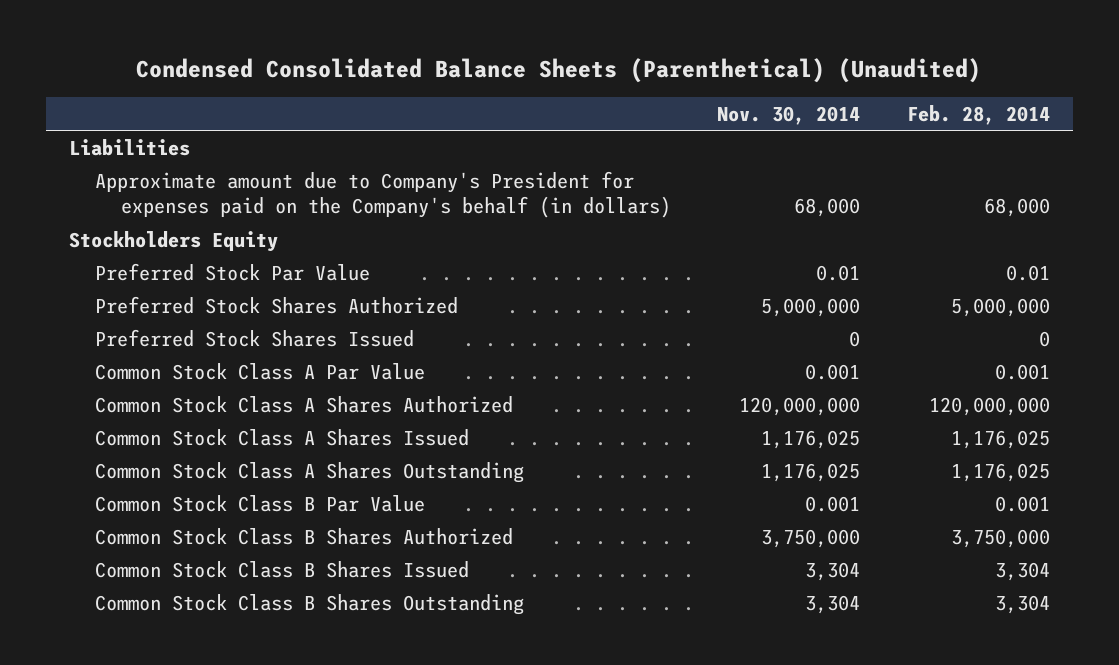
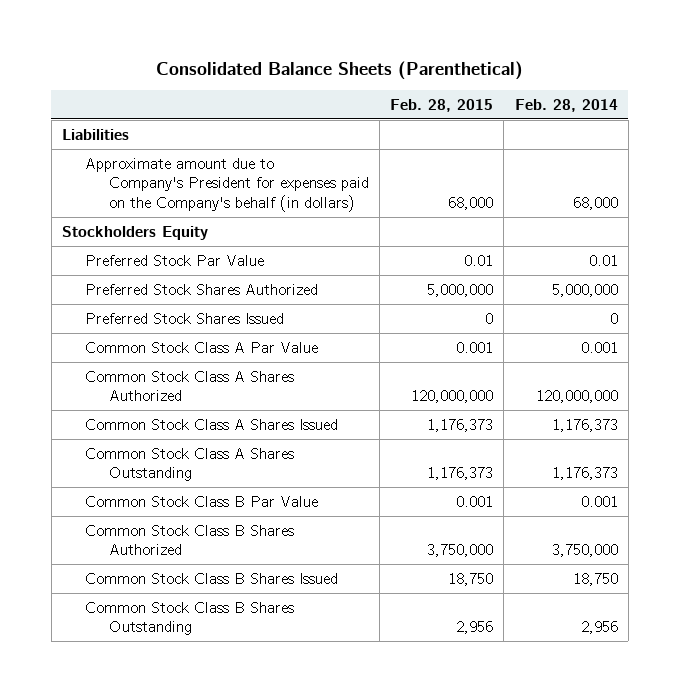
- Condensed Consolidated Balance Sheets (Parenthetical) (Unaudited)
+ Consolidated Balance Sheets (Parenthetical)
- | Nov. 30, 2014 | Feb. 28, 2014
+ | Feb. 28, 2015 | Feb. 28, 2014
- Common Stock Class A Shares Issued | 1,176,025 | 1,176,025
- Common Stock Class A Shares Outstanding | 1,176,025 | 1,176,025
+ Common Stock Class A Shares Issued | 1,176,373 | 1,176,373
+ Common Stock Class A Shares Outstanding | 1,176,373 | 1,176,373
- Common Stock Class B Shares Issued | 3,304 | 3,304
- Common Stock Class B Shares Outstanding | 3,304 | 3,304
+ Common Stock Class B Shares Issued | 18,750 | 18,750
+ Common Stock Class B Shares Outstanding | 2,956 | 2,956

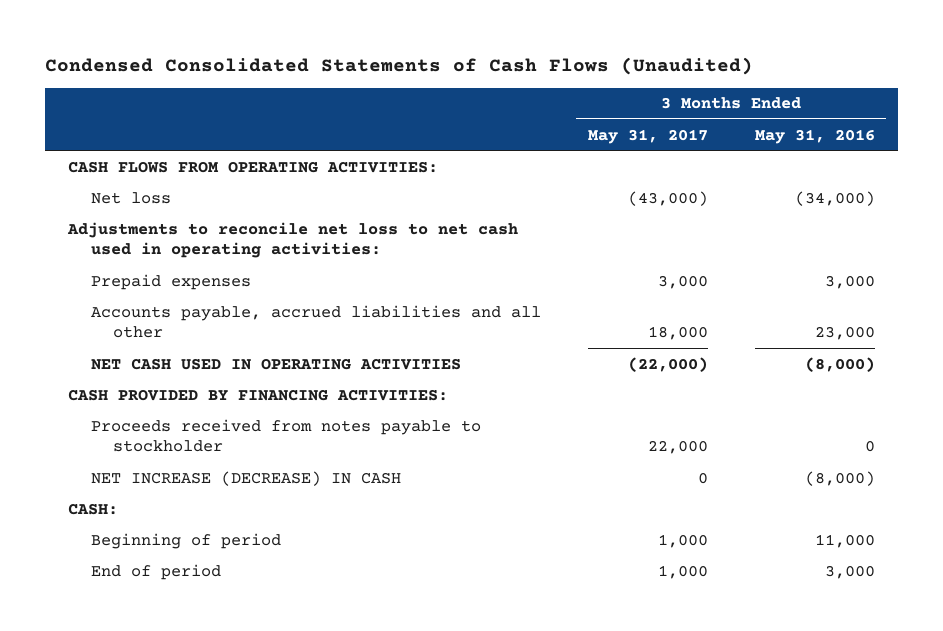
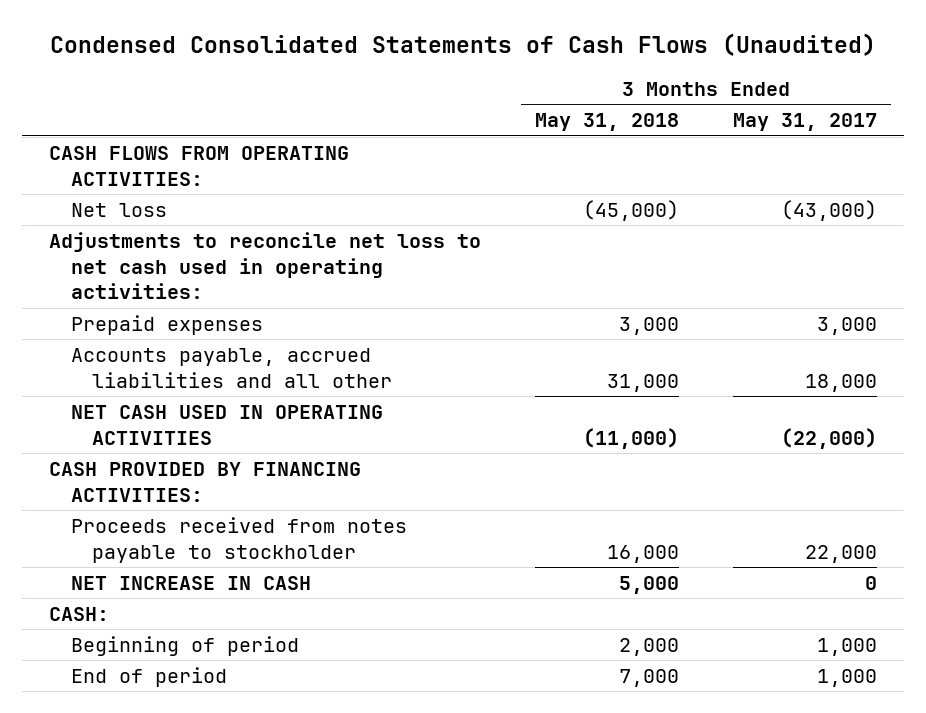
- | 3 Months Ended May 31, 2017 | 3 Months Ended May 31, 2016
+ | 3 Months Ended May 31, 2018 | 3 Months Ended May 31, 2017
- NET INCREASE (DECREASE) IN CASH | 0 | (8,000)
+ NET INCREASE IN CASH | 5,000 | 0

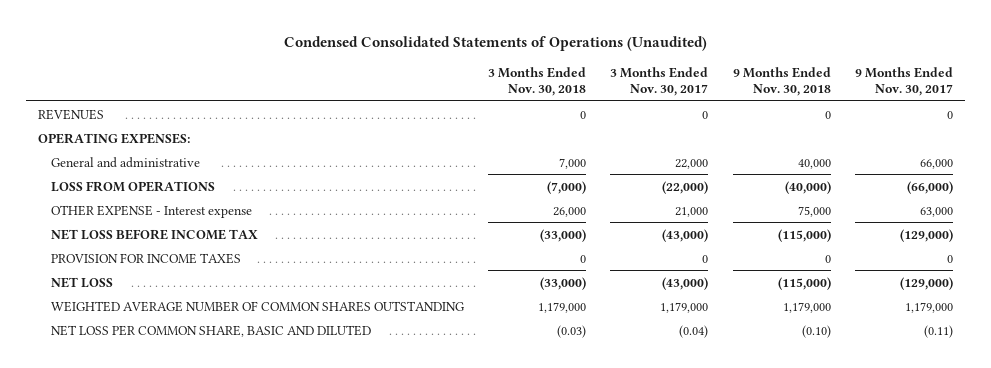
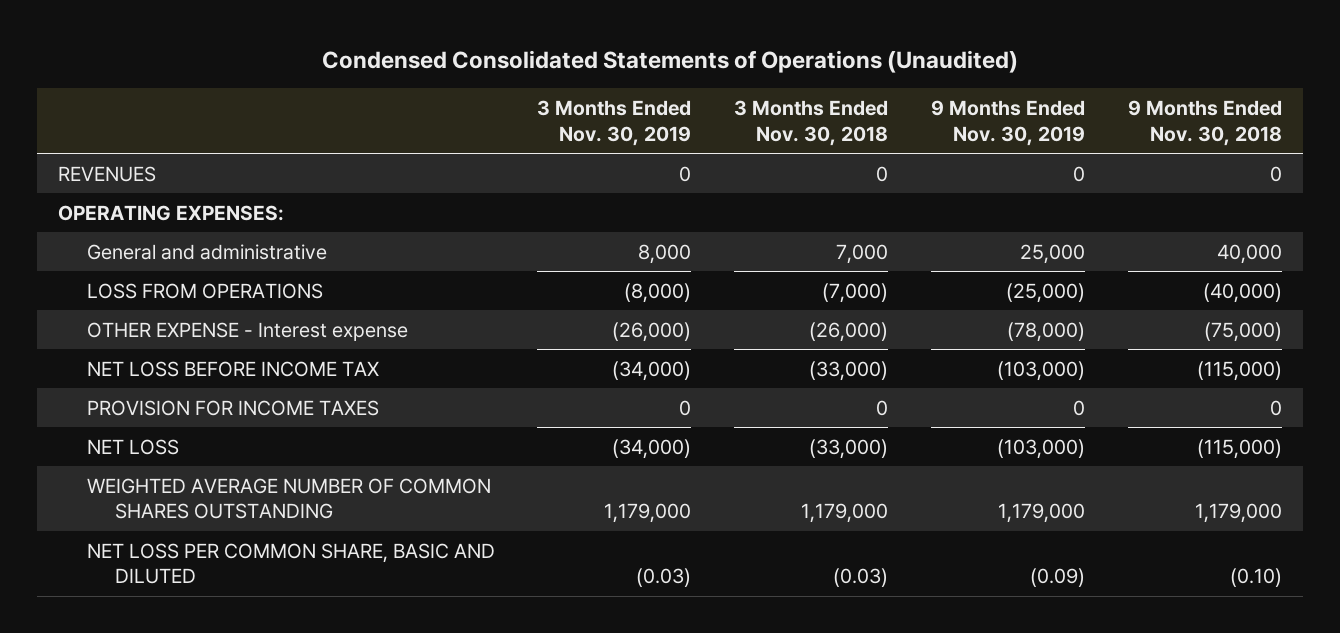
- | 3 Months Ended Nov. 30, 2018 | 3 Months Ended Nov. 30, 2017 | 9 Months Ended Nov. 30, 2018 | 9 Months Ended Nov. 30, 2017
+ | 3 Months Ended Nov. 30, 2019 | 3 Months Ended Nov. 30, 2018 | 9 Months Ended Nov. 30, 2019 | 9 Months Ended Nov. 30, 2018
- OTHER EXPENSE - Interest expense | 26,000 | 21,000 | 75,000 | 63,000
+ OTHER EXPENSE - Interest expense | (26,000) | (26,000) | (78,000) | (75,000)

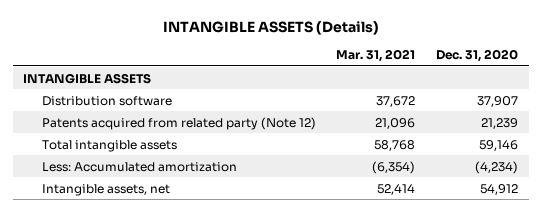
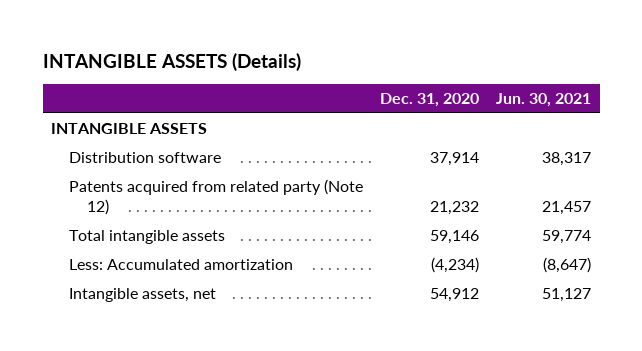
- | Mar. 31, 2021 | Dec. 31, 2020
+ | Dec. 31, 2020 | Jun. 30, 2021
- Distribution software | 37,672 | 37,907
- Patents acquired from related party (Note 12) | 21,096 | 21,239
+ Distribution software | 37,914 | 38,317
+ Patents acquired from related party (Note 12) | 21,232 | 21,457

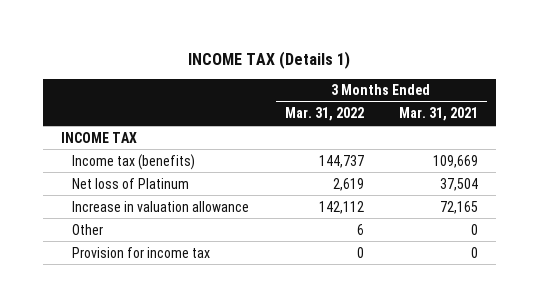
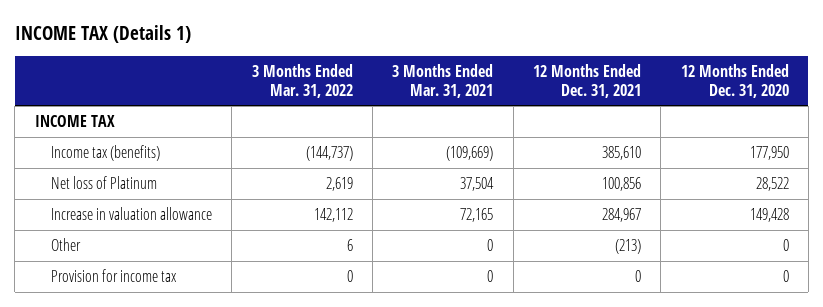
- | 3 Months Ended Mar. 31, 2022 | 3 Months Ended Mar. 31, 2021
+ | 3 Months Ended Mar. 31, 2022 | 3 Months Ended Mar. 31, 2021 | 12 Months Ended Dec. 31, 2021 | 12 Months Ended Dec. 31, 2020
- Income tax (benefits) | 144,737 | 109,669
+ Income tax (benefits) | (144,737) | (109,669) | 385,610 | 177,950

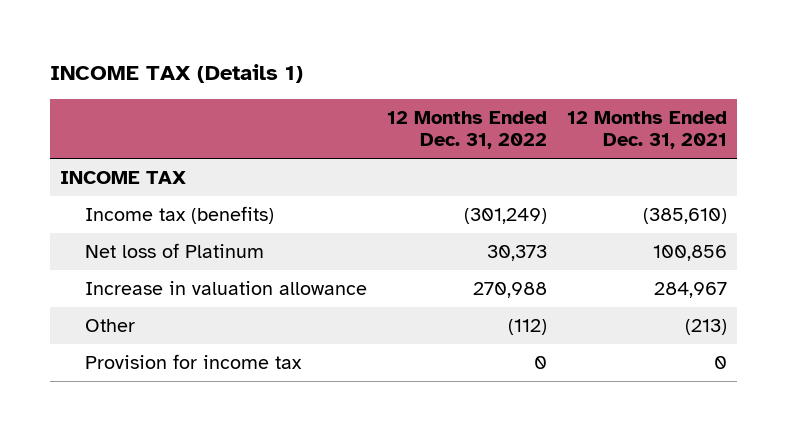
- | 3 Months Ended Mar. 31, 2022 | 3 Months Ended Mar. 31, 2021 | 12 Months Ended Dec. 31, 2021 | 12 Months Ended Dec. 31, 2020
+ | 12 Months Ended Dec. 31, 2022 | 12 Months Ended Dec. 31, 2021
- Income tax (benefits) | (144,737) | (109,669) | 385,610 | 177,950
+ Income tax (benefits) | (301,249) | (385,610)

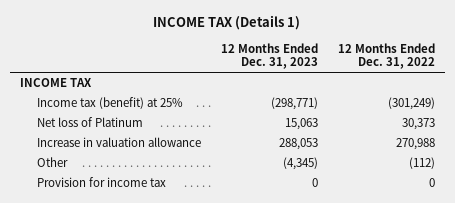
- | 12 Months Ended Dec. 31, 2022 | 12 Months Ended Dec. 31, 2021
+ | 12 Months Ended Dec. 31, 2023 | 12 Months Ended Dec. 31, 2022
- Income tax (benefits) | (301,249) | (385,610)
+ Income tax (benefit) at 25% | (298,771) | (301,249)

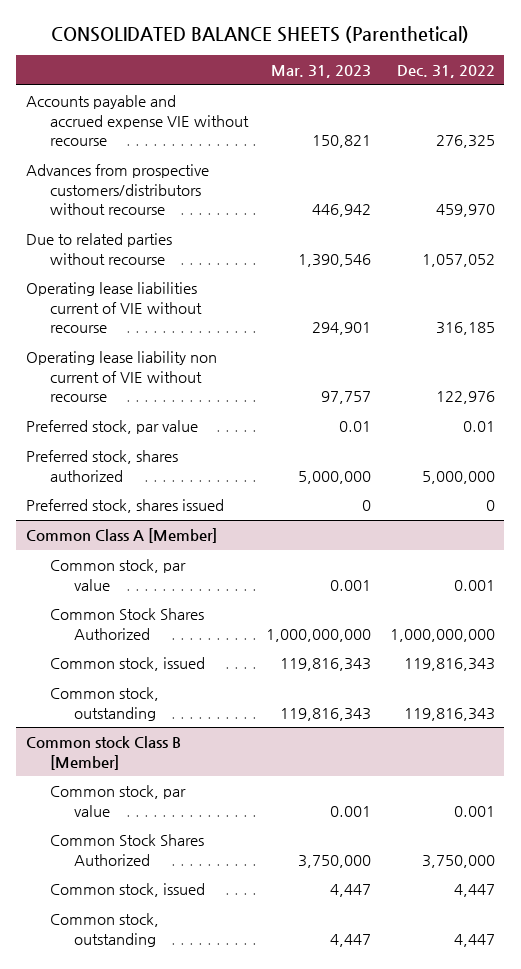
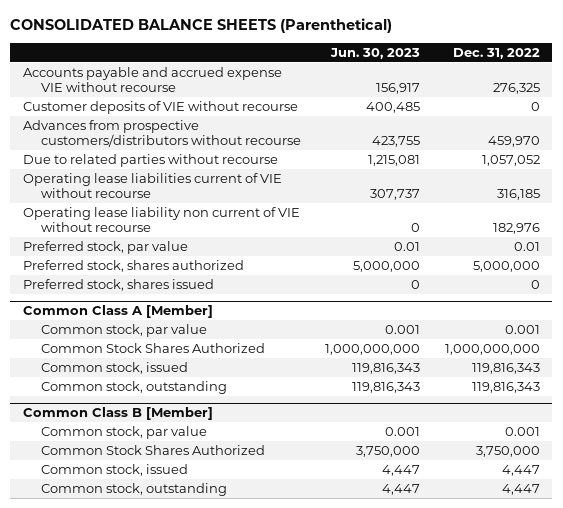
- | Mar. 31, 2023 | Dec. 31, 2022
+ | Jun. 30, 2023 | Dec. 31, 2022
+ Customer deposits of VIE without recourse | 400,485 | 0
- Operating lease liability non current of VIE without recourse | 97,757 | 122,976
+ Operating lease liability non current of VIE without recourse | 0 | 182,976
- Common stock Class B [Member]
+ Common Class B [Member]

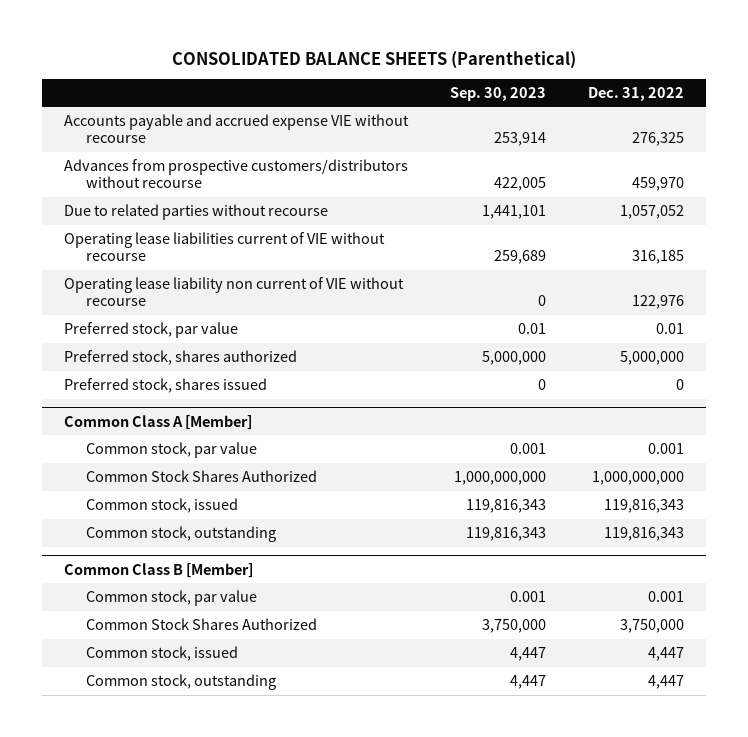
- | Jun. 30, 2023 | Dec. 31, 2022
+ | Sep. 30, 2023 | Dec. 31, 2022
- Customer deposits of VIE without recourse | 400,485 | 0
- Operating lease liability non current of VIE without recourse | 0 | 182,976
+ Operating lease liability non current of VIE without recourse | 0 | 122,976

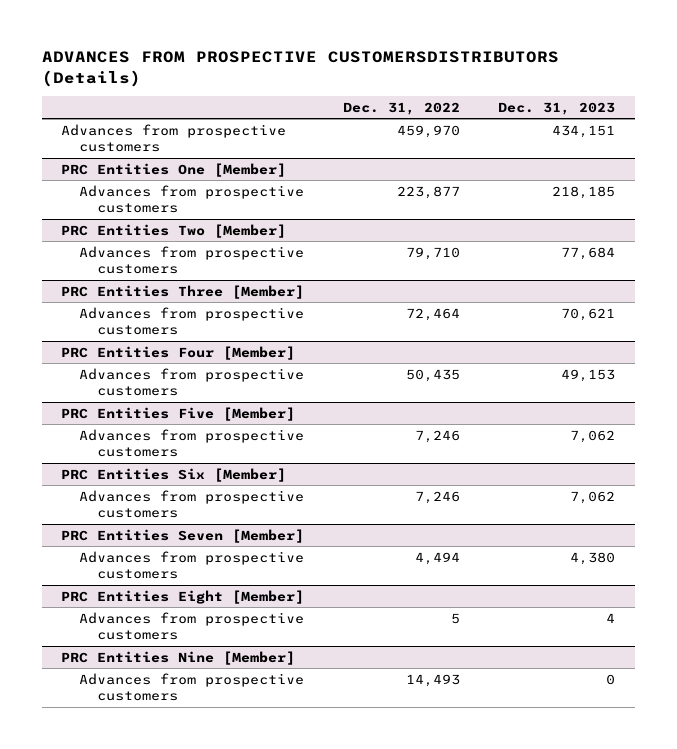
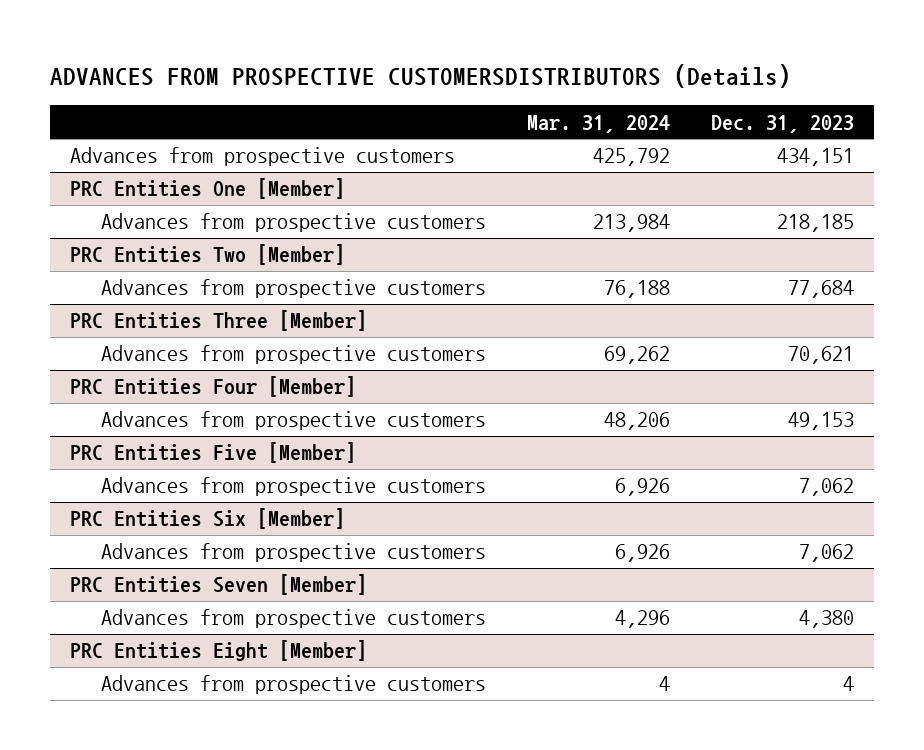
- | Dec. 31, 2022 | Dec. 31, 2023
+ | Mar. 31, 2024 | Dec. 31, 2023
- PRC Entities Nine [Member]
- Advances from prospective customers | 14,493 | 0

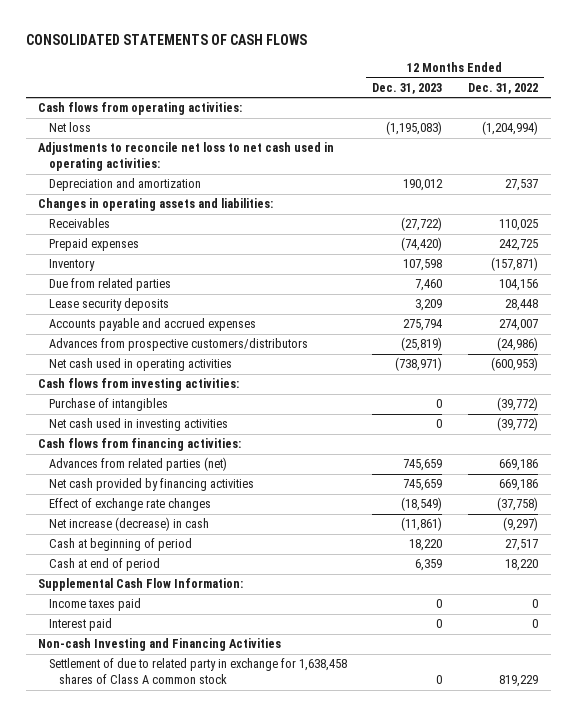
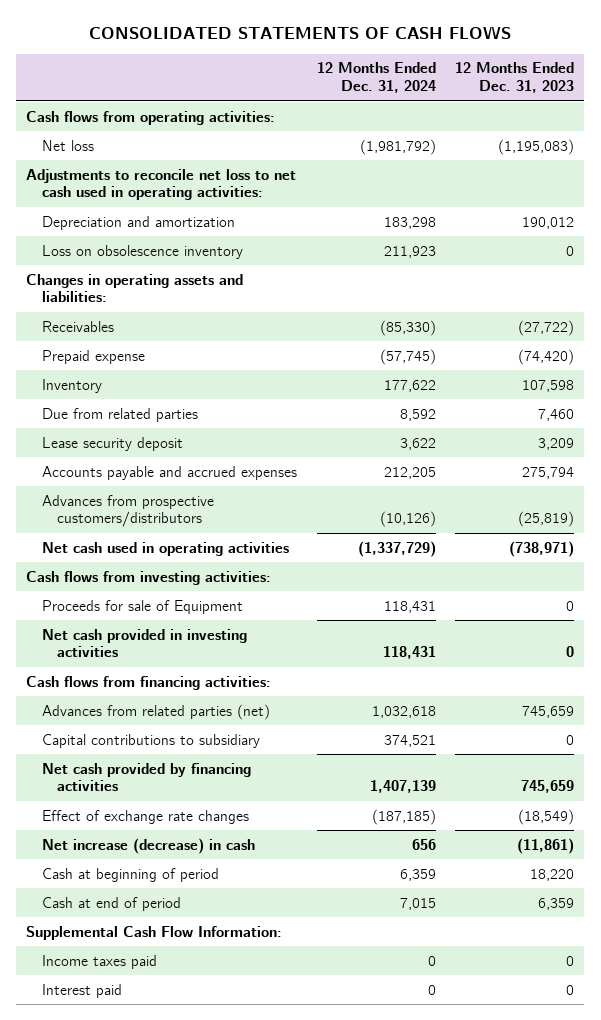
- | 12 Months Ended Dec. 31, 2023 | 12 Months Ended Dec. 31, 2022
+ | 12 Months Ended Dec. 31, 2024 | 12 Months Ended Dec. 31, 2023
+ Loss on obsolescence inventory | 211,923 | 0
- Prepaid expenses | (74,420) | 242,725
+ Prepaid expense | (57,745) | (74,420)
- Lease security deposits | 3,209 | 28,448
+ Lease security deposit | 3,622 | 3,209
- Purchase of intangibles | 0 | (39,772)
- Net cash used in investing activities | 0 | (39,772)
+ Proceeds for sale of Equipment | 118,431 | 0
+ Net cash provided in investing activities | 118,431 | 0
+ Capital contributions to subsidiary | 374,521 | 0
- Non-cash Investing and Financing Activities
- Settlement of due to related party in exchange for 1,638,458 shares of Class A common stock | 0 | 819,229

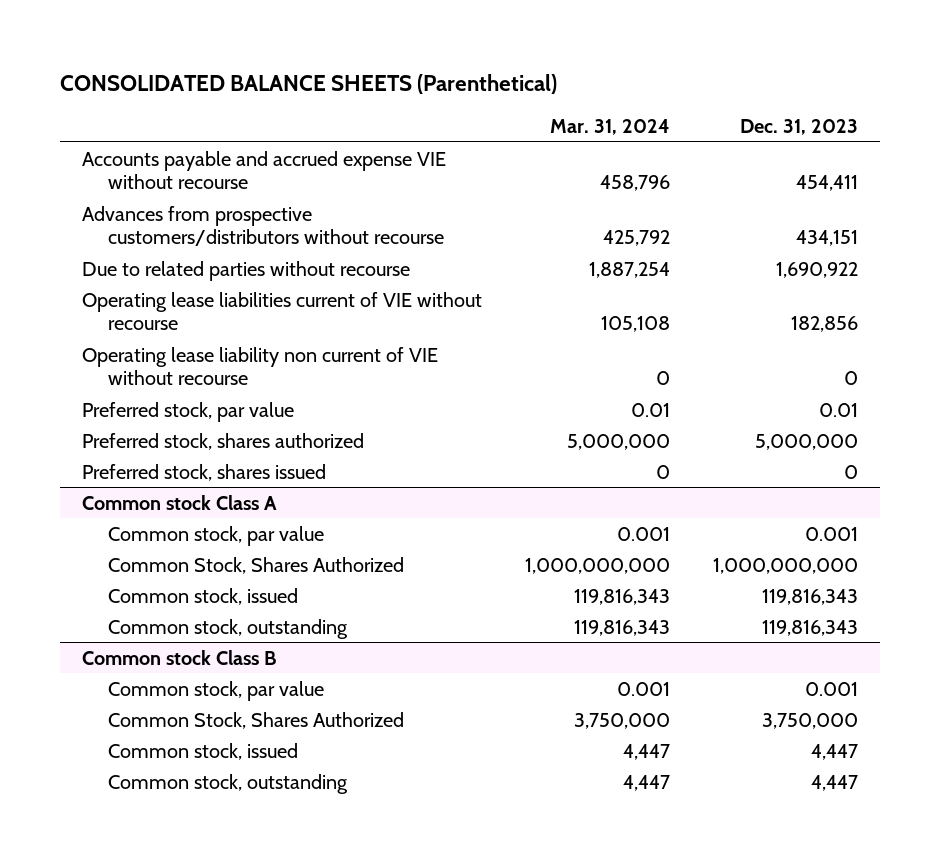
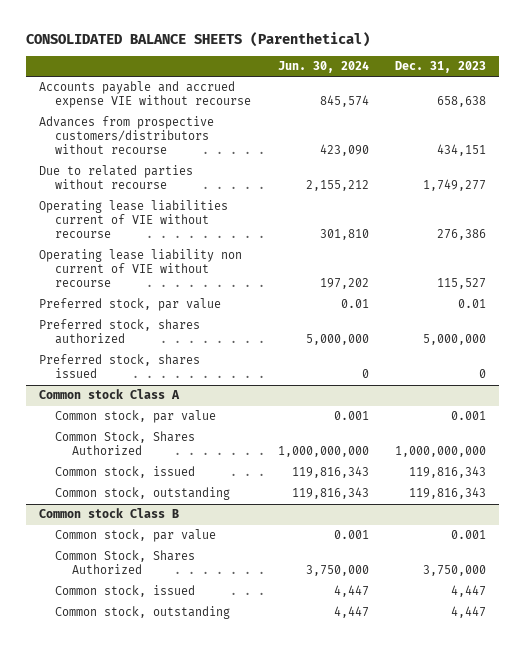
- | Mar. 31, 2024 | Dec. 31, 2023
+ | Jun. 30, 2024 | Dec. 31, 2023
- Accounts payable and accrued expense VIE without recourse | 458,796 | 454,411
+ Accounts payable and accrued expense VIE without recourse | 845,574 | 658,638
- Due to related parties without recourse | 1,887,254 | 1,690,922
- Operating lease liabilities current of VIE without recourse | 105,108 | 182,856
- Operating lease liability non current of VIE without recourse | 0 | 0
+ Due to related parties without recourse | 2,155,212 | 1,749,277
+ Operating lease liabilities current of VIE without recourse | 301,810 | 276,386
+ Operating lease liability non current of VIE without recourse | 197,202 | 115,527

